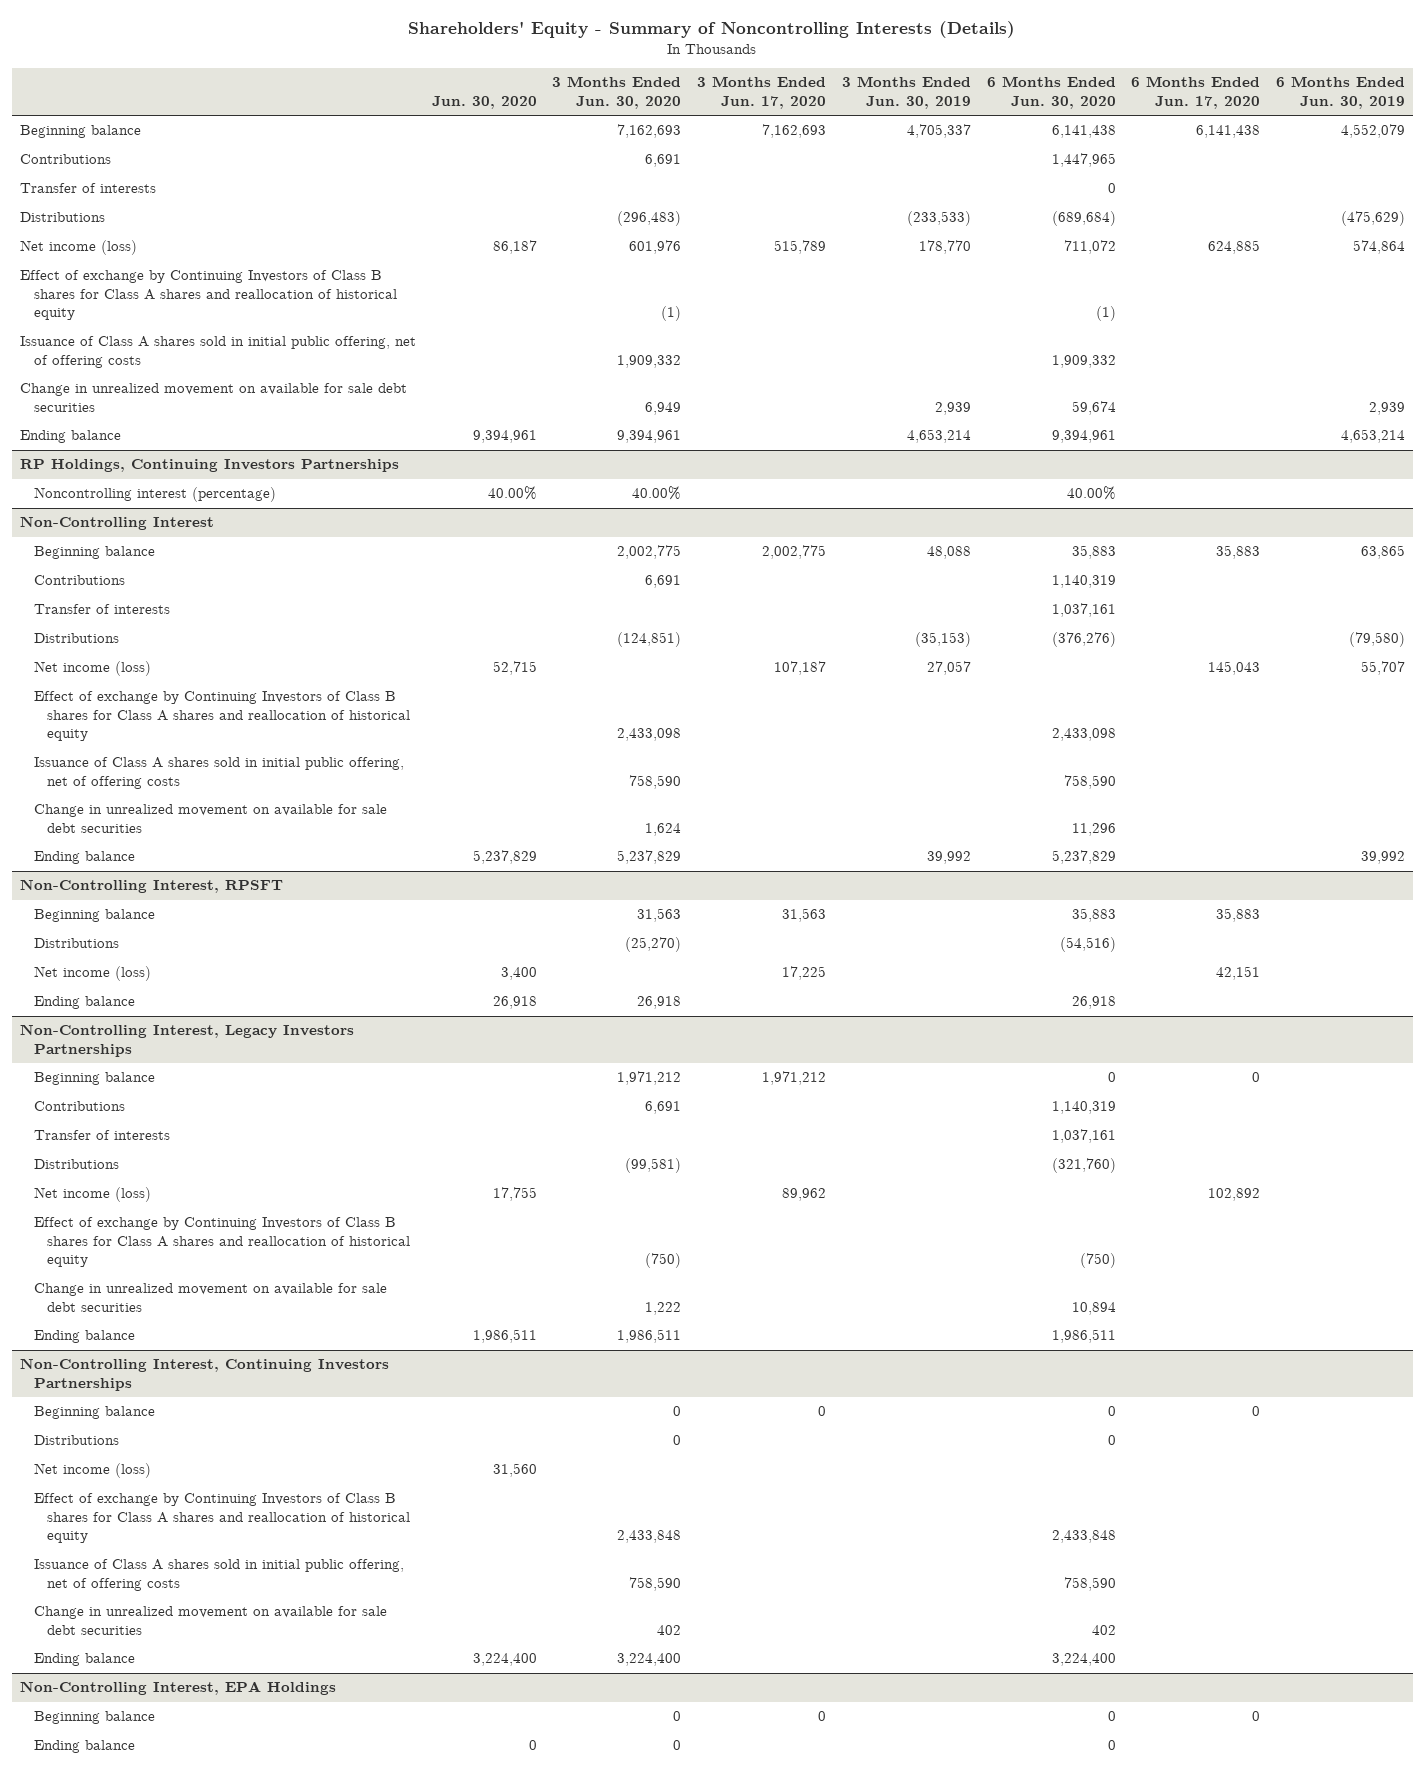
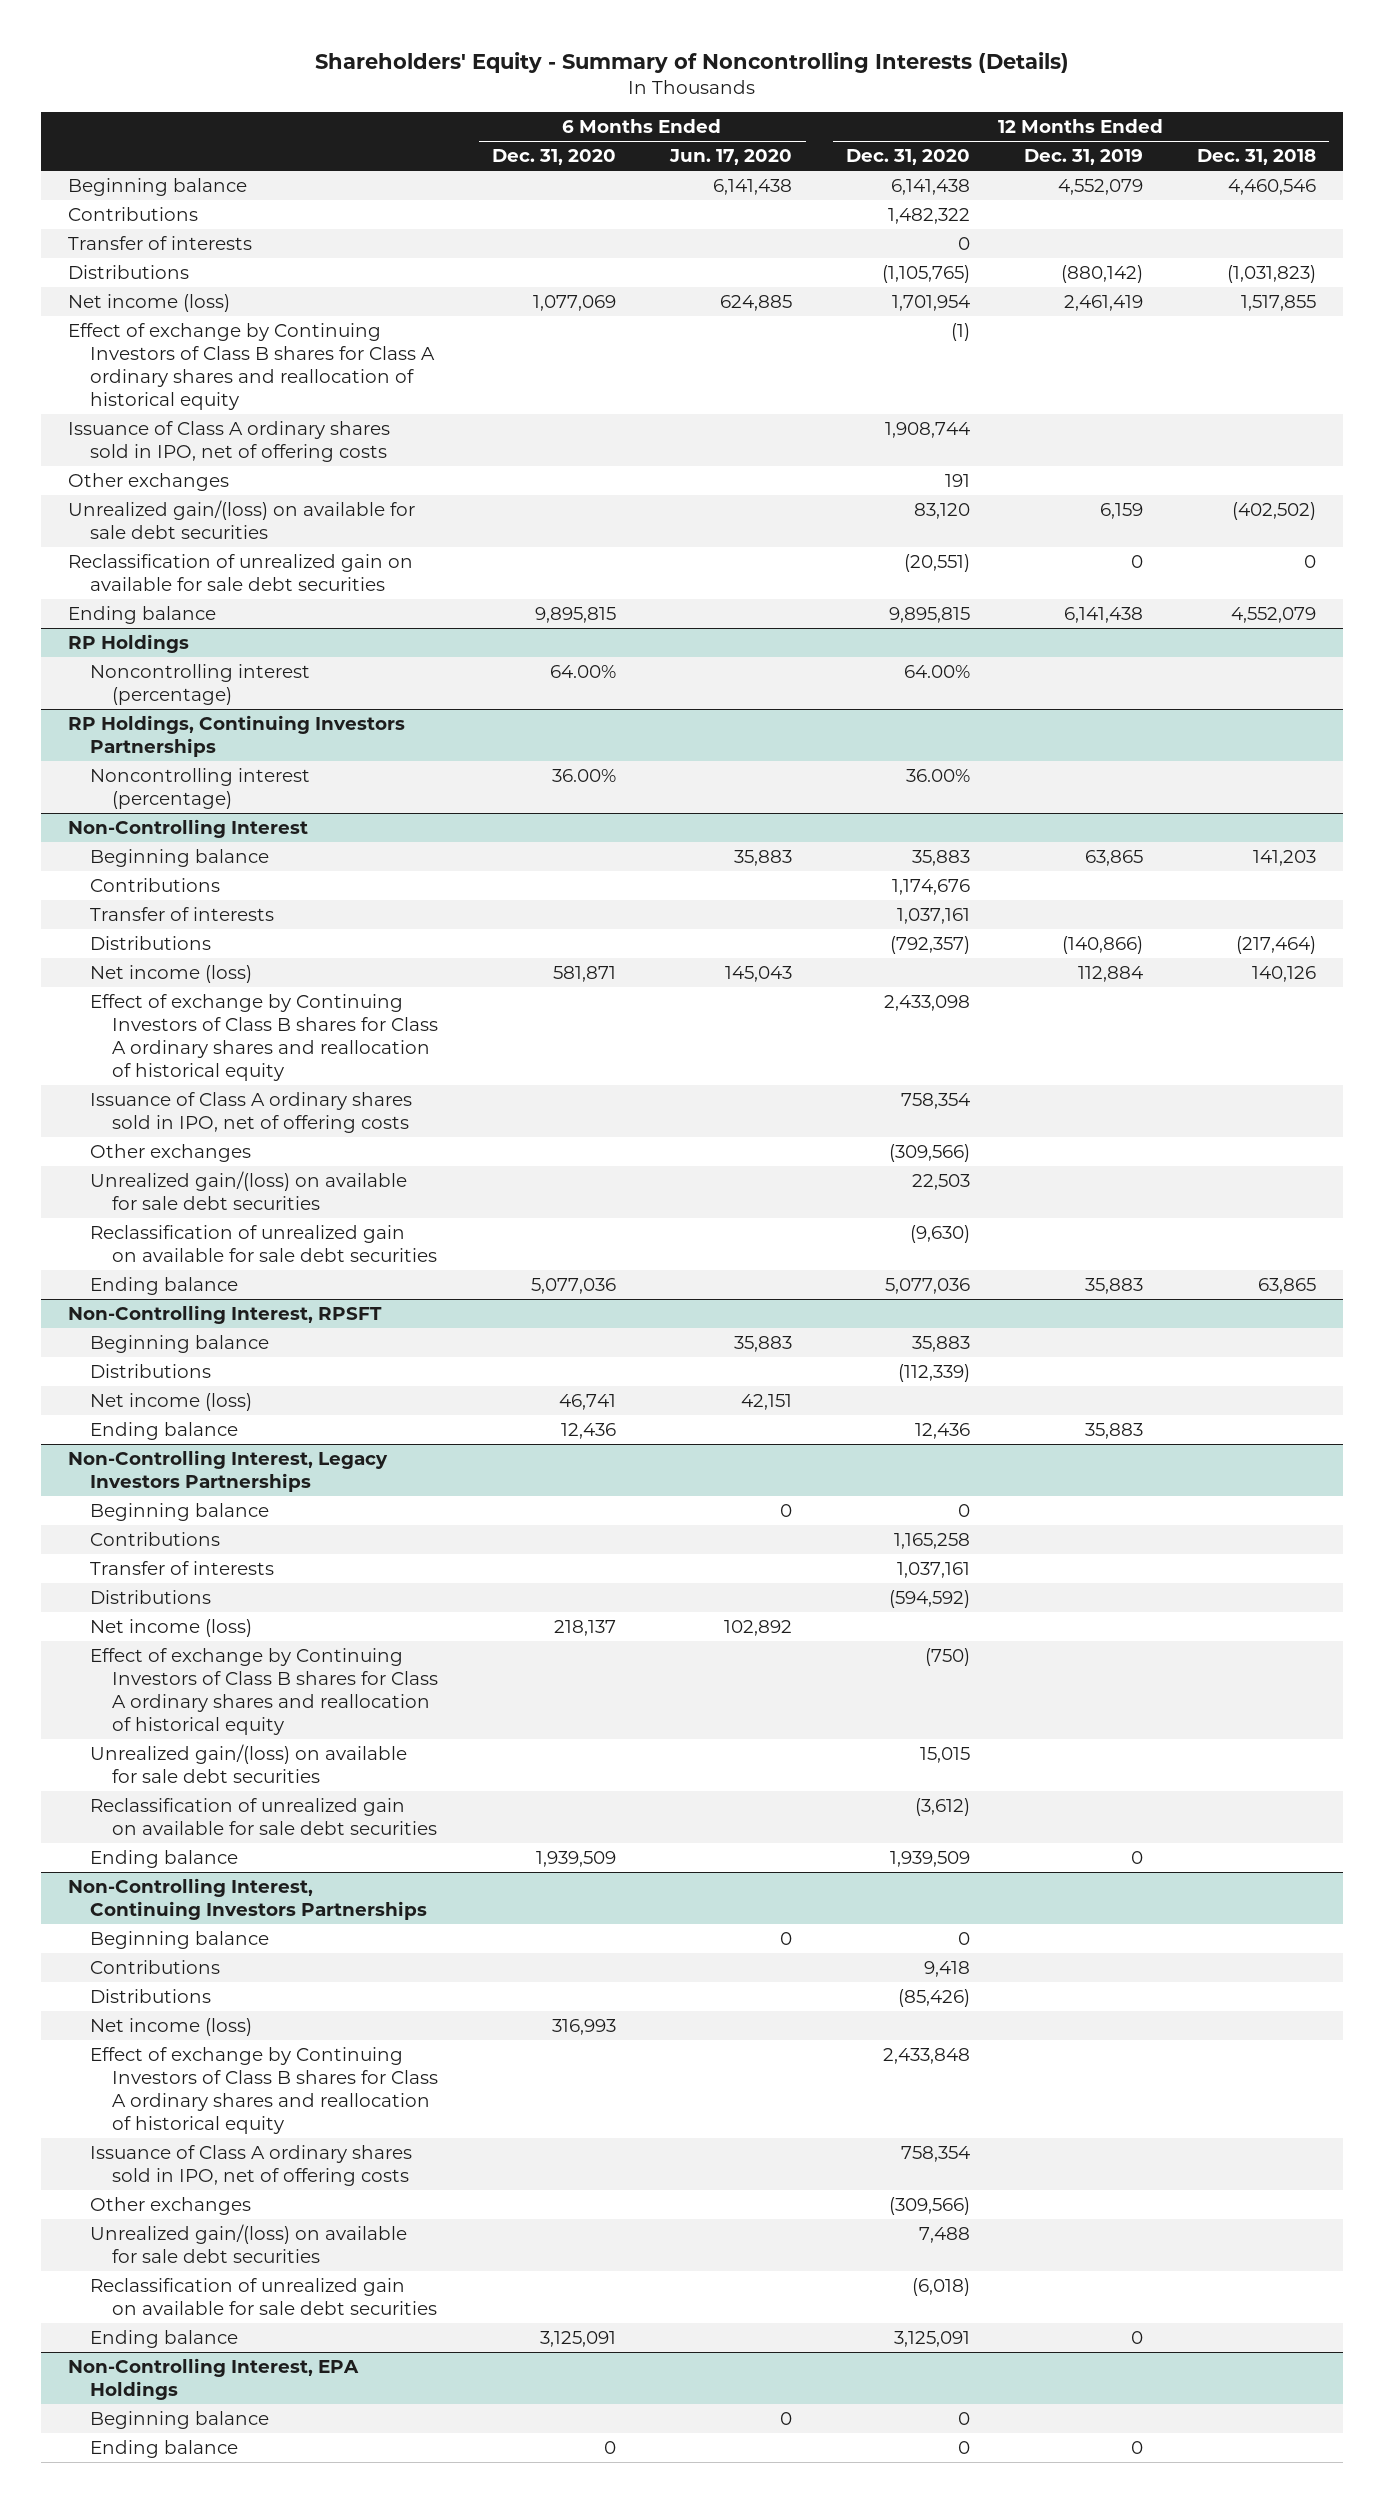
- | Jun. 30, 2020 | 3 Months Ended Jun. 30, 2020 | 3 Months Ended Jun. 17, 2020 | 3 Months Ended Jun. 30, 2019 | 6 Months Ended Jun. 30, 2020 | 6 Months Ended Jun. 17, 2020 | 6 Months Ended Jun. 30, 2019
+ | 6 Months Ended Dec. 31, 2020 | 6 Months Ended Jun. 17, 2020 | 12 Months Ended Dec. 31, 2020 | 12 Months Ended Dec. 31, 2019 | 12 Months Ended Dec. 31, 2018
- Effect of exchange by Continuing Investors of Class B shares for Class A shares and reallocation of historical equity | | (1) | | | (1) | |
- Issuance of Class A shares sold in initial public offering, net of offering costs | | 1,909,332 | | | 1,909,332 | |
- Change in unrealized movement on available for sale debt securities | | 6,949 | | 2,939 | 59,674 | | 2,939
+ Effect of exchange by Continuing Investors of Class B shares for Class A ordinary shares and reallocation of historical equity | | | (1) | |
+ Issuance of Class A ordinary shares sold in IPO, net of offering costs | | | 1,908,744 | |
+ Other exchanges | | | 191 | |
+ Unrealized gain/(loss) on available for sale debt securities | | | 83,120 | 6,159 | (402,502)
+ Reclassification of unrealized gain on available for sale debt securities | | | (20,551) | 0 | 0
+ RP Holdings
+ Noncontrolling interest (percentage) | 64.00% | | 64.00% | |
@ Non-Controlling Interest
- Effect of exchange by Continuing Investors of Class B shares for Class A shares and reallocation of historical equity | | 2,433,098 | | | 2,433,098 | |
- Issuance of Class A shares sold in initial public offering, net of offering costs | | 758,590 | | | 758,590 | |
- Change in unrealized movement on available for sale debt securities | | 1,624 | | | 11,296 | |
+ Effect of exchange by Continuing Investors of Class B shares for Class A ordinary shares and reallocation of historical equity | | | 2,433,098 | |
+ Issuance of Class A ordinary shares sold in IPO, net of offering costs | | | 758,354 | |
+ Other exchanges | | | (309,566) | |
+ Unrealized gain/(loss) on available for sale debt securities | | | 22,503 | |
+ Reclassification of unrealized gain on available for sale debt securities | | | (9,630) | |
@ Non-Controlling Interest, Legacy Investors Partnerships
- Effect of exchange by Continuing Investors of Class B shares for Class A shares and reallocation of historical equity | | (750) | | | (750) | |
- Change in unrealized movement on available for sale debt securities | | 1,222 | | | 10,894 | |
+ Effect of exchange by Continuing Investors of Class B shares for Class A ordinary shares and reallocation of historical equity | | | (750) | |
+ Unrealized gain/(loss) on available for sale debt securities | | | 15,015 | |
+ Reclassification of unrealized gain on available for sale debt securities | | | (3,612) | |
@ Non-Controlling Interest, Continuing Investors Partnerships
+ Contributions | | | 9,418 | |
- Effect of exchange by Continuing Investors of Class B shares for Class A shares and reallocation of historical equity | | 2,433,848 | | | 2,433,848 | |
- Issuance of Class A shares sold in initial public offering, net of offering costs | | 758,590 | | | 758,590 | |
- Change in unrealized movement on available for sale debt securities | | 402 | | | 402 | |
+ Effect of exchange by Continuing Investors of Class B shares for Class A ordinary shares and reallocation of historical equity | | | 2,433,848 | |
+ Issuance of Class A ordinary shares sold in IPO, net of offering costs | | | 758,354 | |
+ Other exchanges | | | (309,566) | |
+ Unrealized gain/(loss) on available for sale debt securities | | | 7,488 | |
+ Reclassification of unrealized gain on available for sale debt securities | | | (6,018) | |

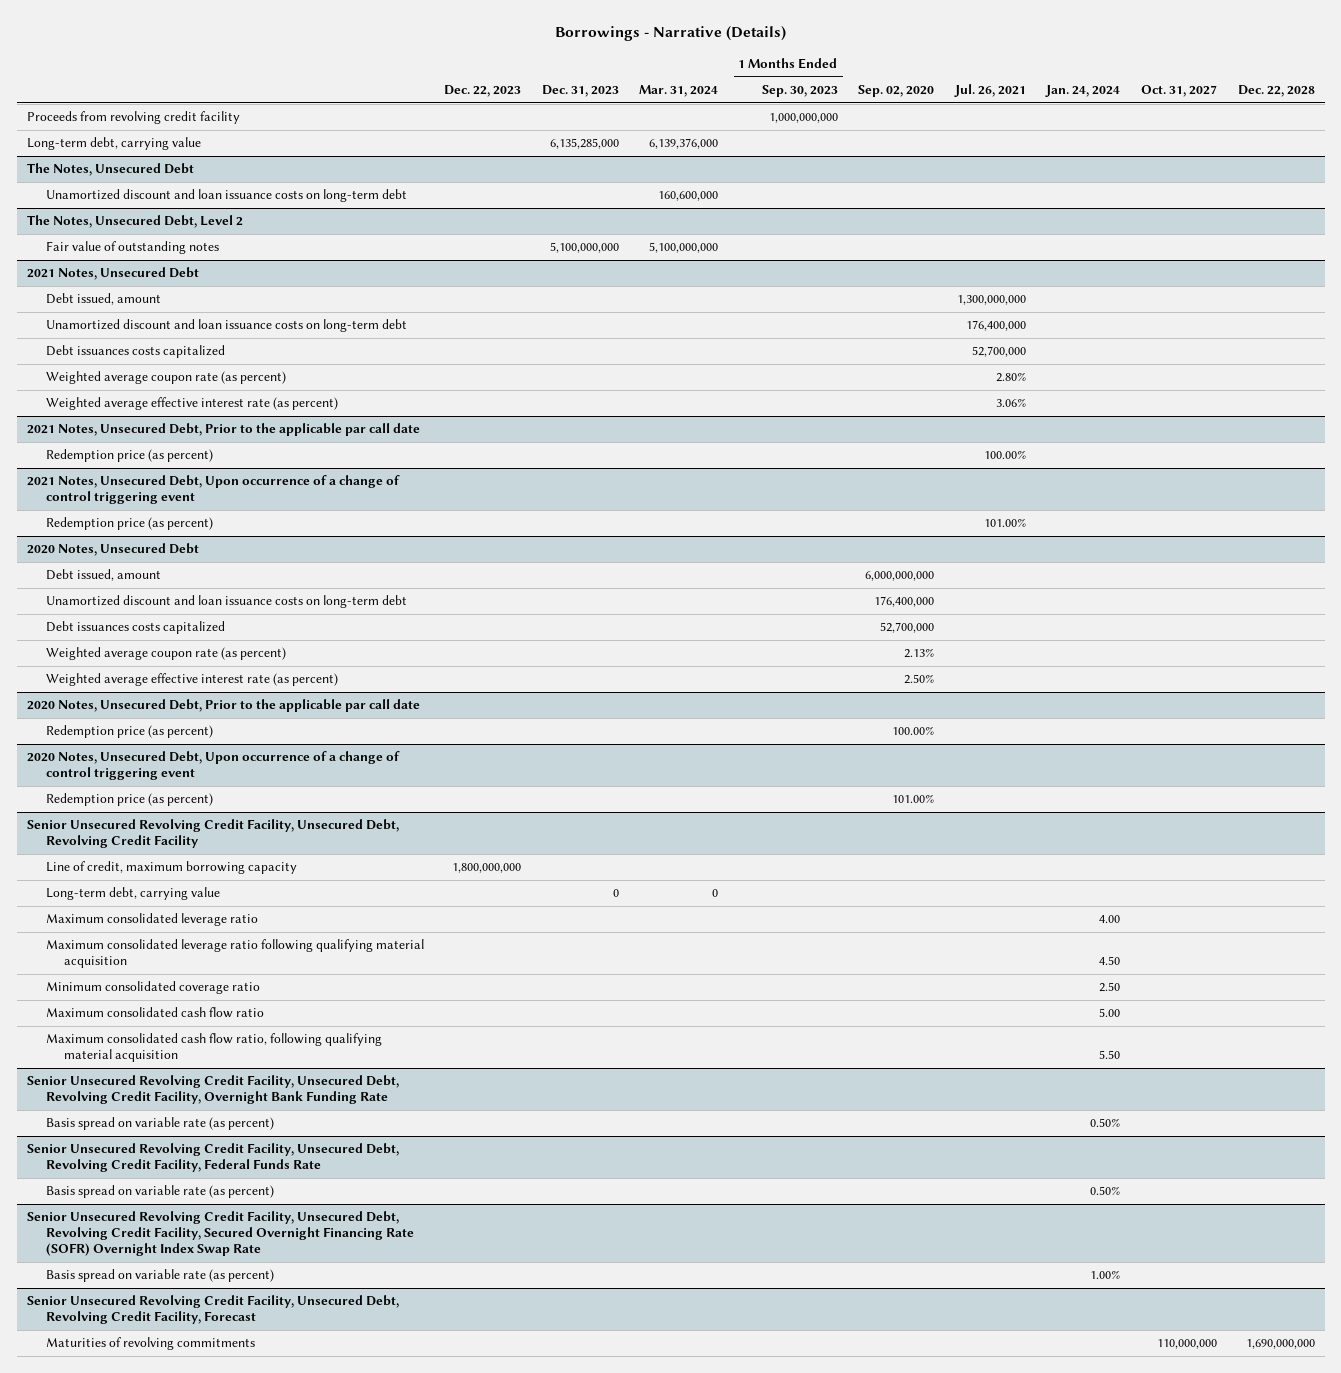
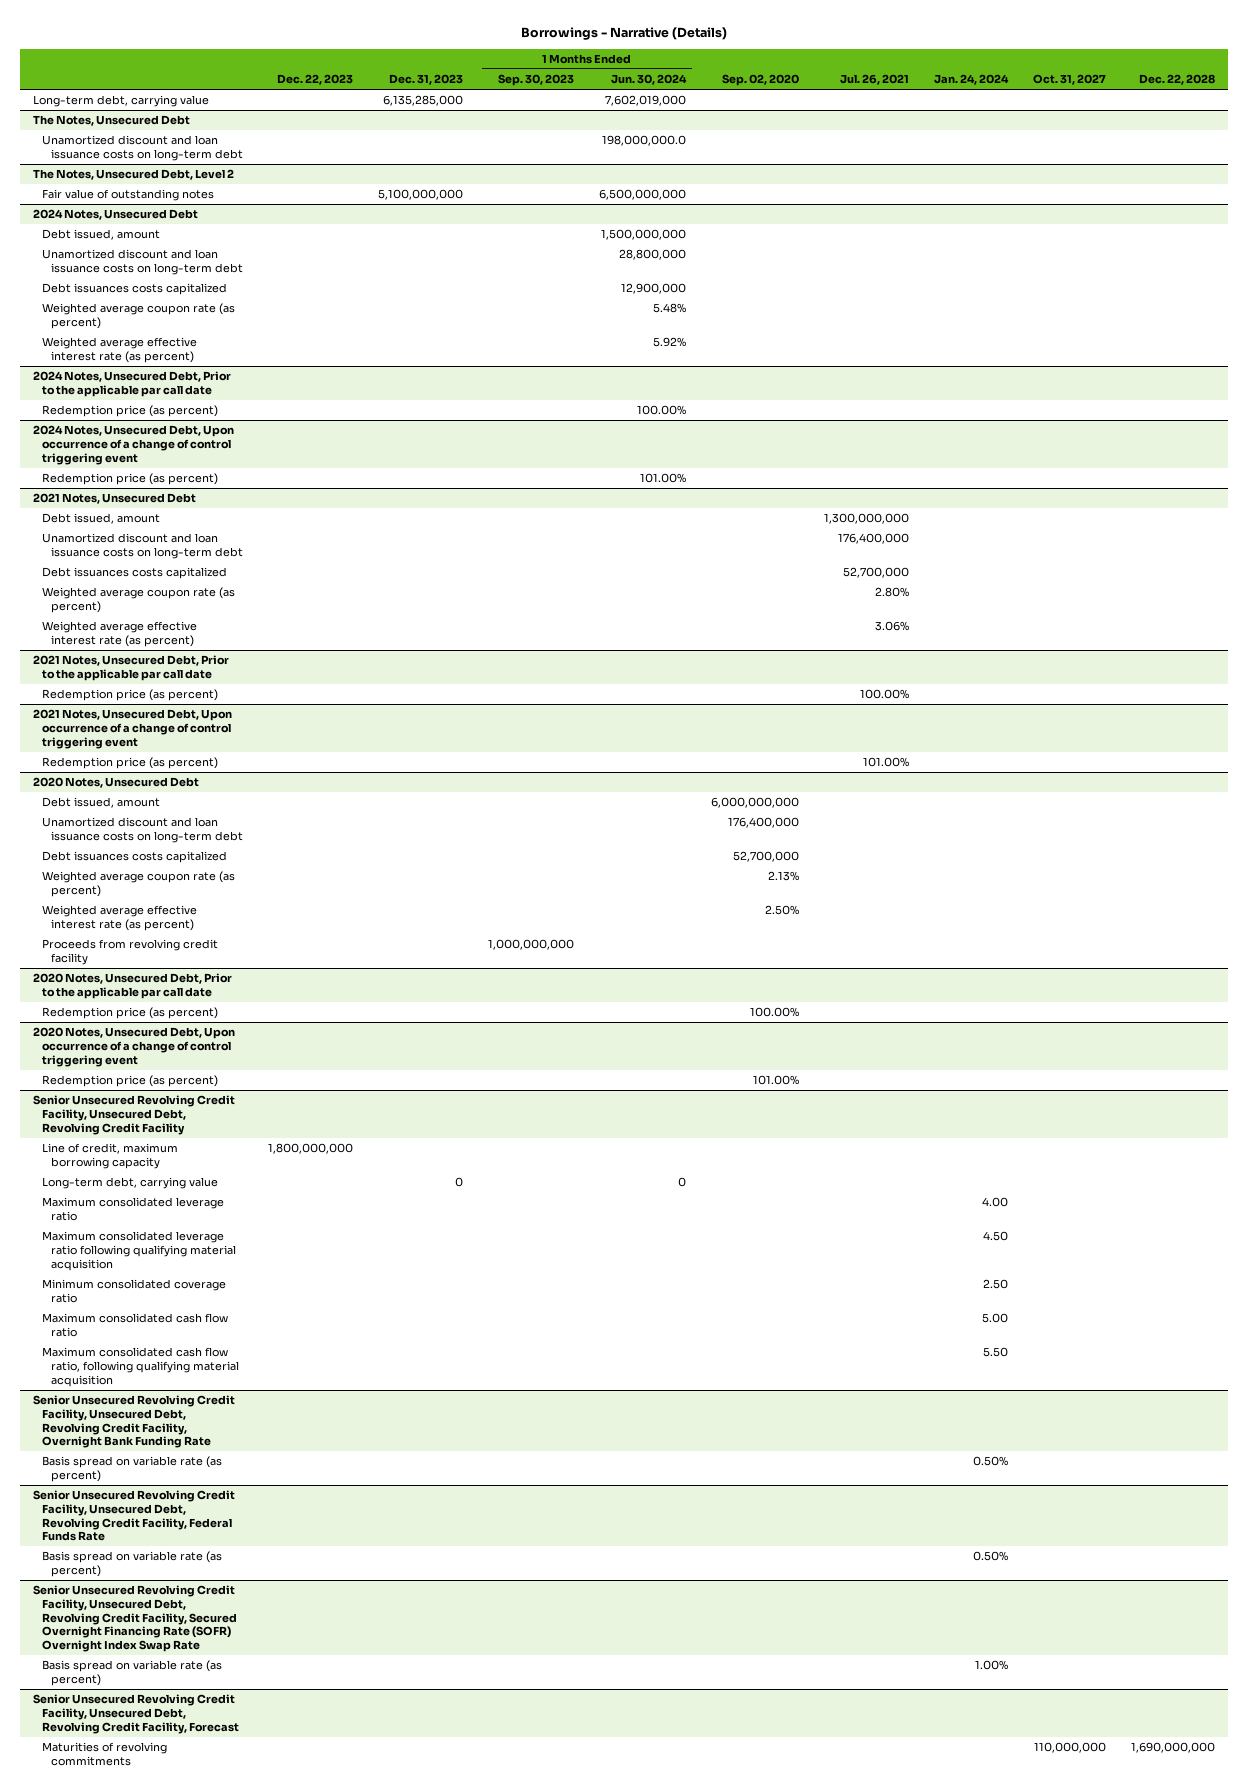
- | Dec. 22, 2023 | Dec. 31, 2023 | Mar. 31, 2024 | 1 Months Ended Sep. 30, 2023 | Sep. 02, 2020 | Jul. 26, 2021 | Jan. 24, 2024 | Oct. 31, 2027 | Dec. 22, 2028
+ | Dec. 22, 2023 | Dec. 31, 2023 | 1 Months Ended Sep. 30, 2023 | 1 Months Ended Jun. 30, 2024 | Sep. 02, 2020 | Jul. 26, 2021 | Jan. 24, 2024 | Oct. 31, 2027 | Dec. 22, 2028
- Proceeds from revolving credit facility | | | | 1,000,000,000 | | | | |
+ 2024 Notes, Unsecured Debt
+ Debt issued, amount | | | | 1,500,000,000 | | | | |
+ Unamortized discount and loan issuance costs on long-term debt | | | | 28,800,000 | | | | |
+ Debt issuances costs capitalized | | | | 12,900,000 | | | | |
+ Weighted average coupon rate (as percent) | | | | 5.48% | | | | |
+ Weighted average effective interest rate (as percent) | | | | 5.92% | | | | |
+ 2024 Notes, Unsecured Debt, Prior to the applicable par call date
+ Redemption price (as percent) | | | | 100.00% | | | | |
+ 2024 Notes, Unsecured Debt, Upon occurrence of a change of control triggering event
+ Redemption price (as percent) | | | | 101.00% | | | | |
@ 2020 Notes, Unsecured Debt
+ Proceeds from revolving credit facility | | | 1,000,000,000 | | | | | |

